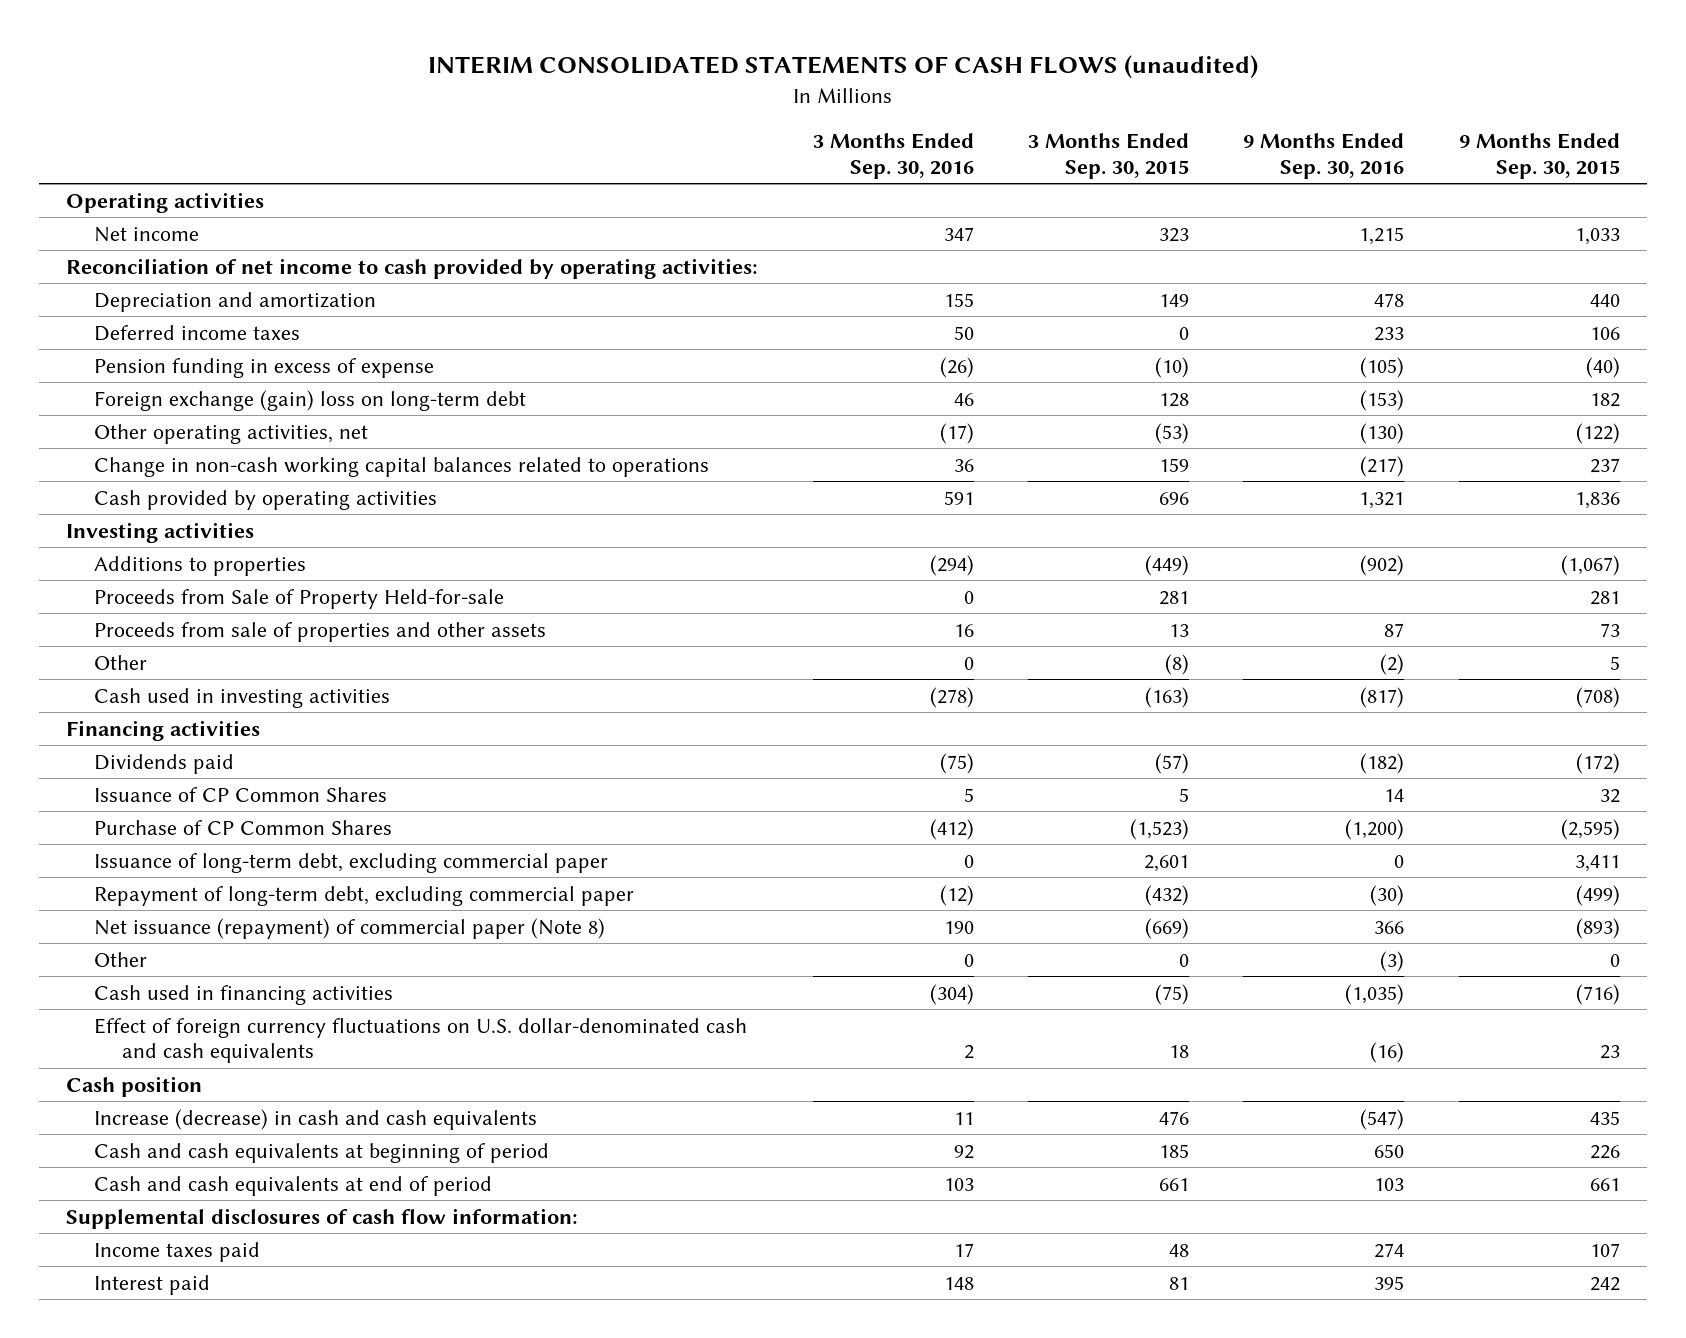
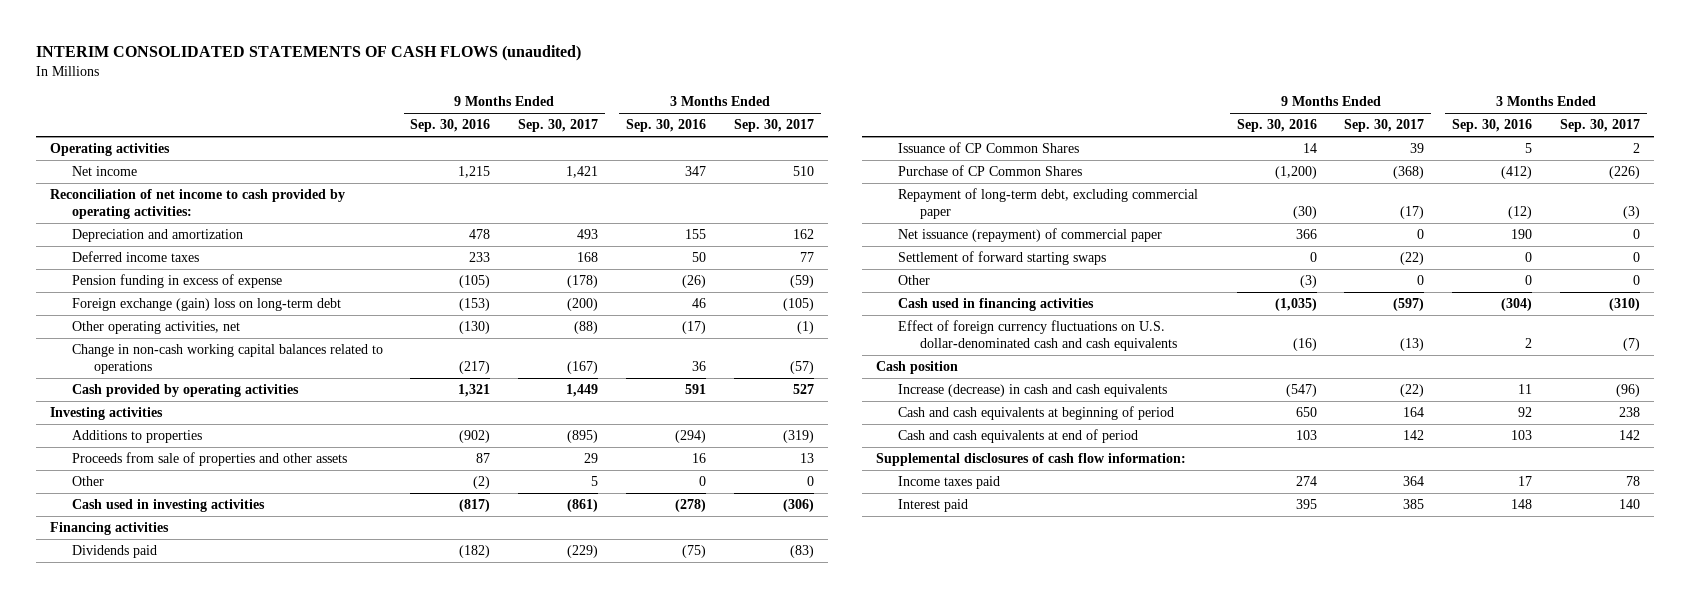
- | 3 Months Ended Sep. 30, 2016 | 3 Months Ended Sep. 30, 2015 | 9 Months Ended Sep. 30, 2016 | 9 Months Ended Sep. 30, 2015
+ | 9 Months Ended Sep. 30, 2016 | 9 Months Ended Sep. 30, 2017 | 3 Months Ended Sep. 30, 2016 | 3 Months Ended Sep. 30, 2017
- Proceeds from Sale of Property Held-for-sale | 0 | 281 | | 281
- Issuance of long-term debt, excluding commercial paper | 0 | 2,601 | 0 | 3,411
- Net issuance (repayment) of commercial paper (Note 8) | 190 | (669) | 366 | (893)
+ Net issuance (repayment) of commercial paper | 366 | 0 | 190 | 0
+ Settlement of forward starting swaps | 0 | (22) | 0 | 0

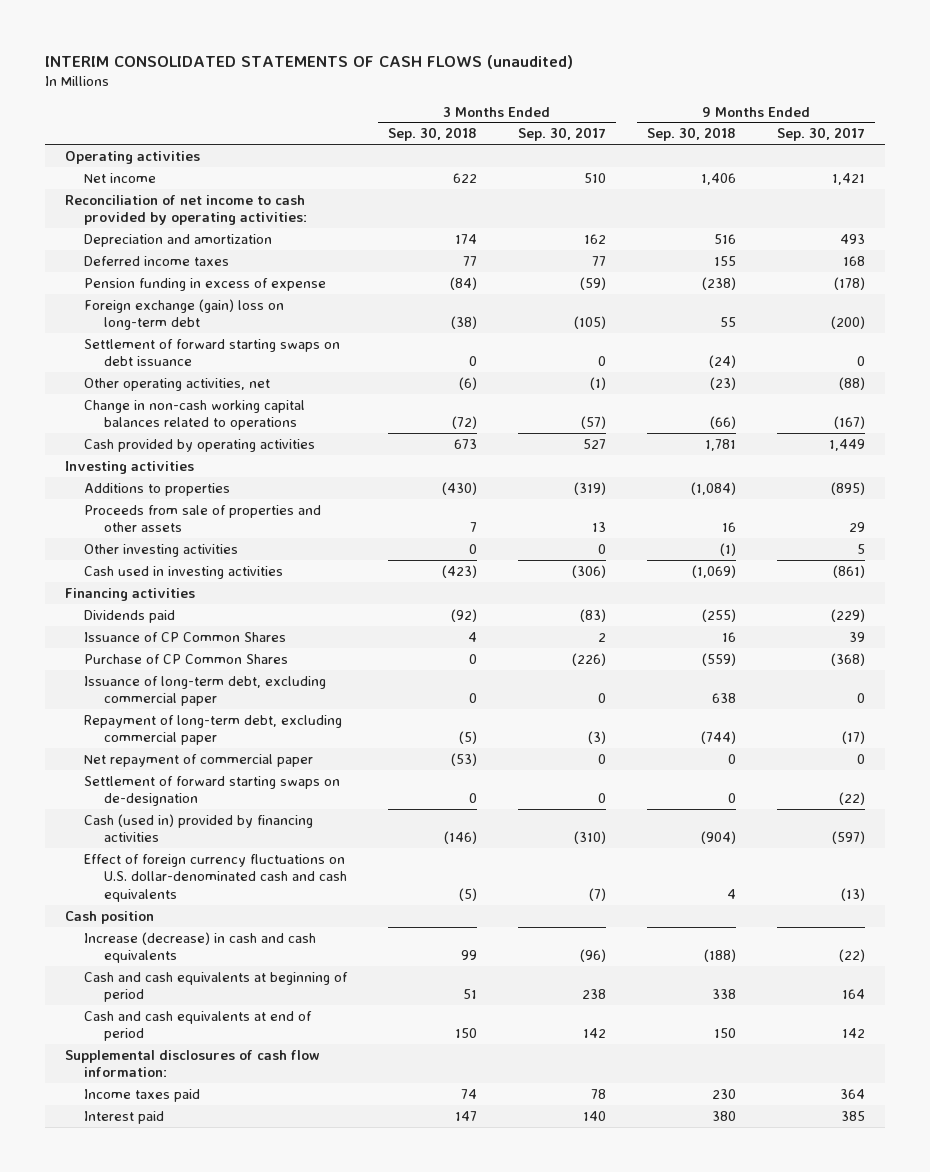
- | 9 Months Ended Sep. 30, 2016 | 9 Months Ended Sep. 30, 2017 | 3 Months Ended Sep. 30, 2016 | 3 Months Ended Sep. 30, 2017
+ | 3 Months Ended Sep. 30, 2018 | 3 Months Ended Sep. 30, 2017 | 9 Months Ended Sep. 30, 2018 | 9 Months Ended Sep. 30, 2017
+ Settlement of forward starting swaps on debt issuance | 0 | 0 | (24) | 0
- Other | (2) | 5 | 0 | 0
+ Other investing activities | 0 | 0 | (1) | 5
+ Issuance of long-term debt, excluding commercial paper | 0 | 0 | 638 | 0
- Net issuance (repayment) of commercial paper | 366 | 0 | 190 | 0
- Settlement of forward starting swaps | 0 | (22) | 0 | 0
- Other | (3) | 0 | 0 | 0
- Cash used in financing activities | (1,035) | (597) | (304) | (310)
+ Net repayment of commercial paper | (53) | 0 | 0 | 0
+ Settlement of forward starting swaps on de-designation | 0 | 0 | 0 | (22)
+ Cash (used in) provided by financing activities | (146) | (310) | (904) | (597)

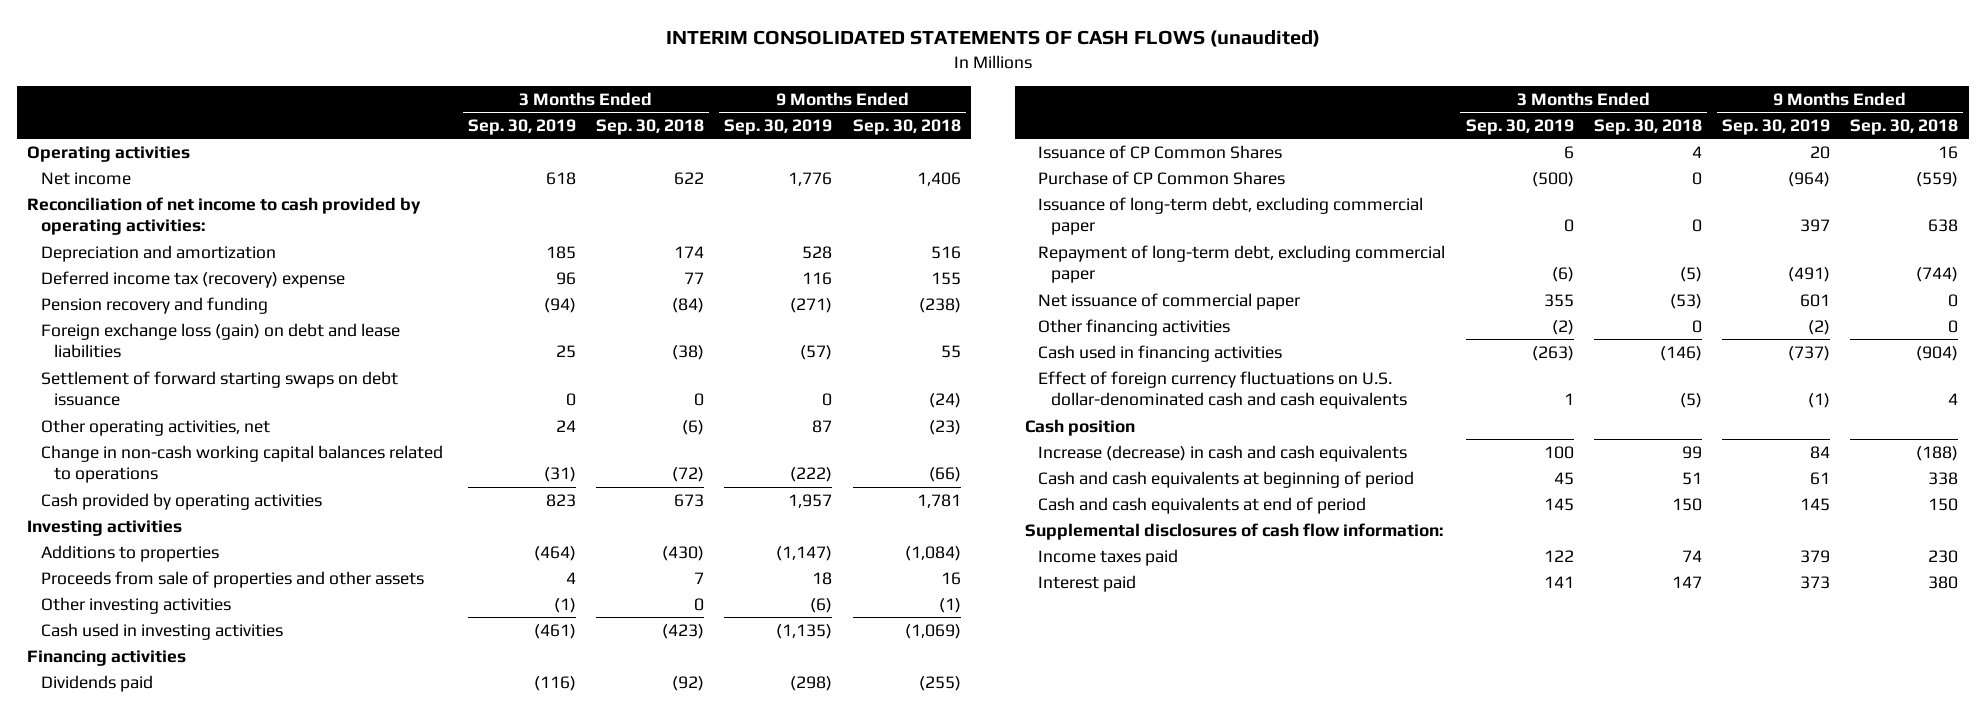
- | 3 Months Ended Sep. 30, 2018 | 3 Months Ended Sep. 30, 2017 | 9 Months Ended Sep. 30, 2018 | 9 Months Ended Sep. 30, 2017
+ | 3 Months Ended Sep. 30, 2019 | 3 Months Ended Sep. 30, 2018 | 9 Months Ended Sep. 30, 2019 | 9 Months Ended Sep. 30, 2018
- Deferred income taxes | 77 | 77 | 155 | 168
- Pension funding in excess of expense | (84) | (59) | (238) | (178)
- Foreign exchange (gain) loss on long-term debt | (38) | (105) | 55 | (200)
+ Deferred income tax (recovery) expense | 96 | 77 | 116 | 155
+ Pension recovery and funding | (94) | (84) | (271) | (238)
+ Foreign exchange loss (gain) on debt and lease liabilities | 25 | (38) | (57) | 55
- Net repayment of commercial paper | (53) | 0 | 0 | 0
- Settlement of forward starting swaps on de-designation | 0 | 0 | 0 | (22)
- Cash (used in) provided by financing activities | (146) | (310) | (904) | (597)
+ Net issuance of commercial paper | 355 | (53) | 601 | 0
+ Other financing activities | (2) | 0 | (2) | 0
+ Cash used in financing activities | (263) | (146) | (737) | (904)

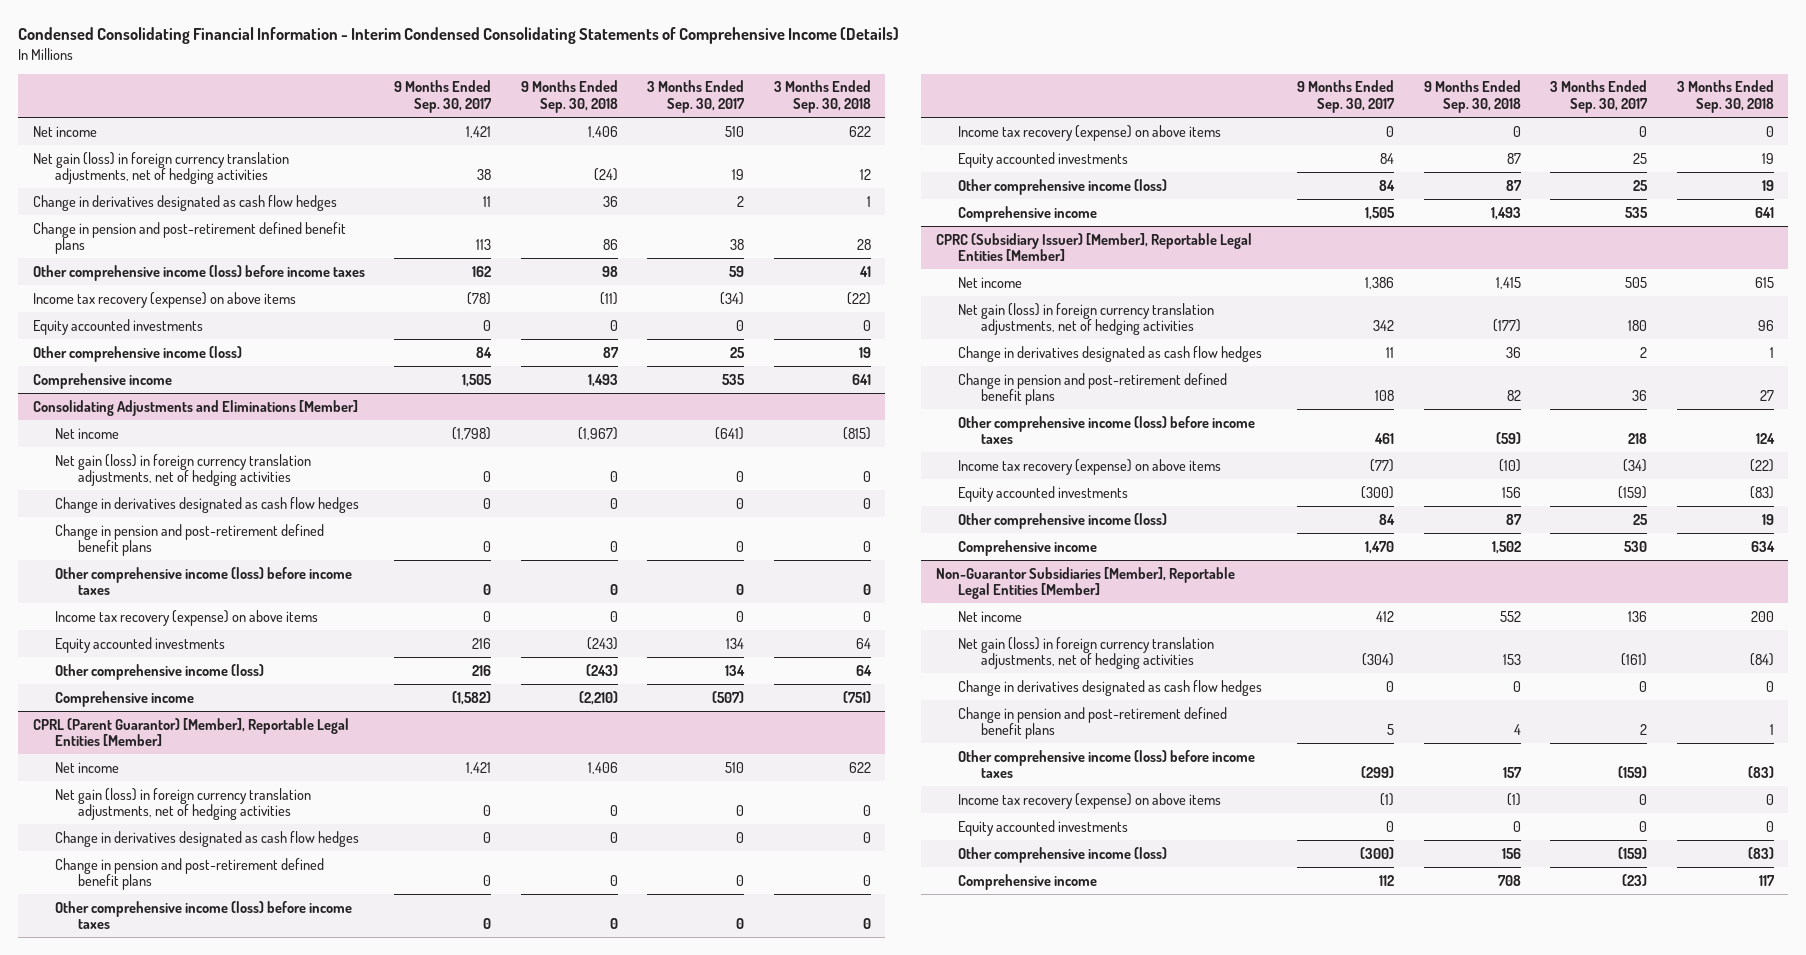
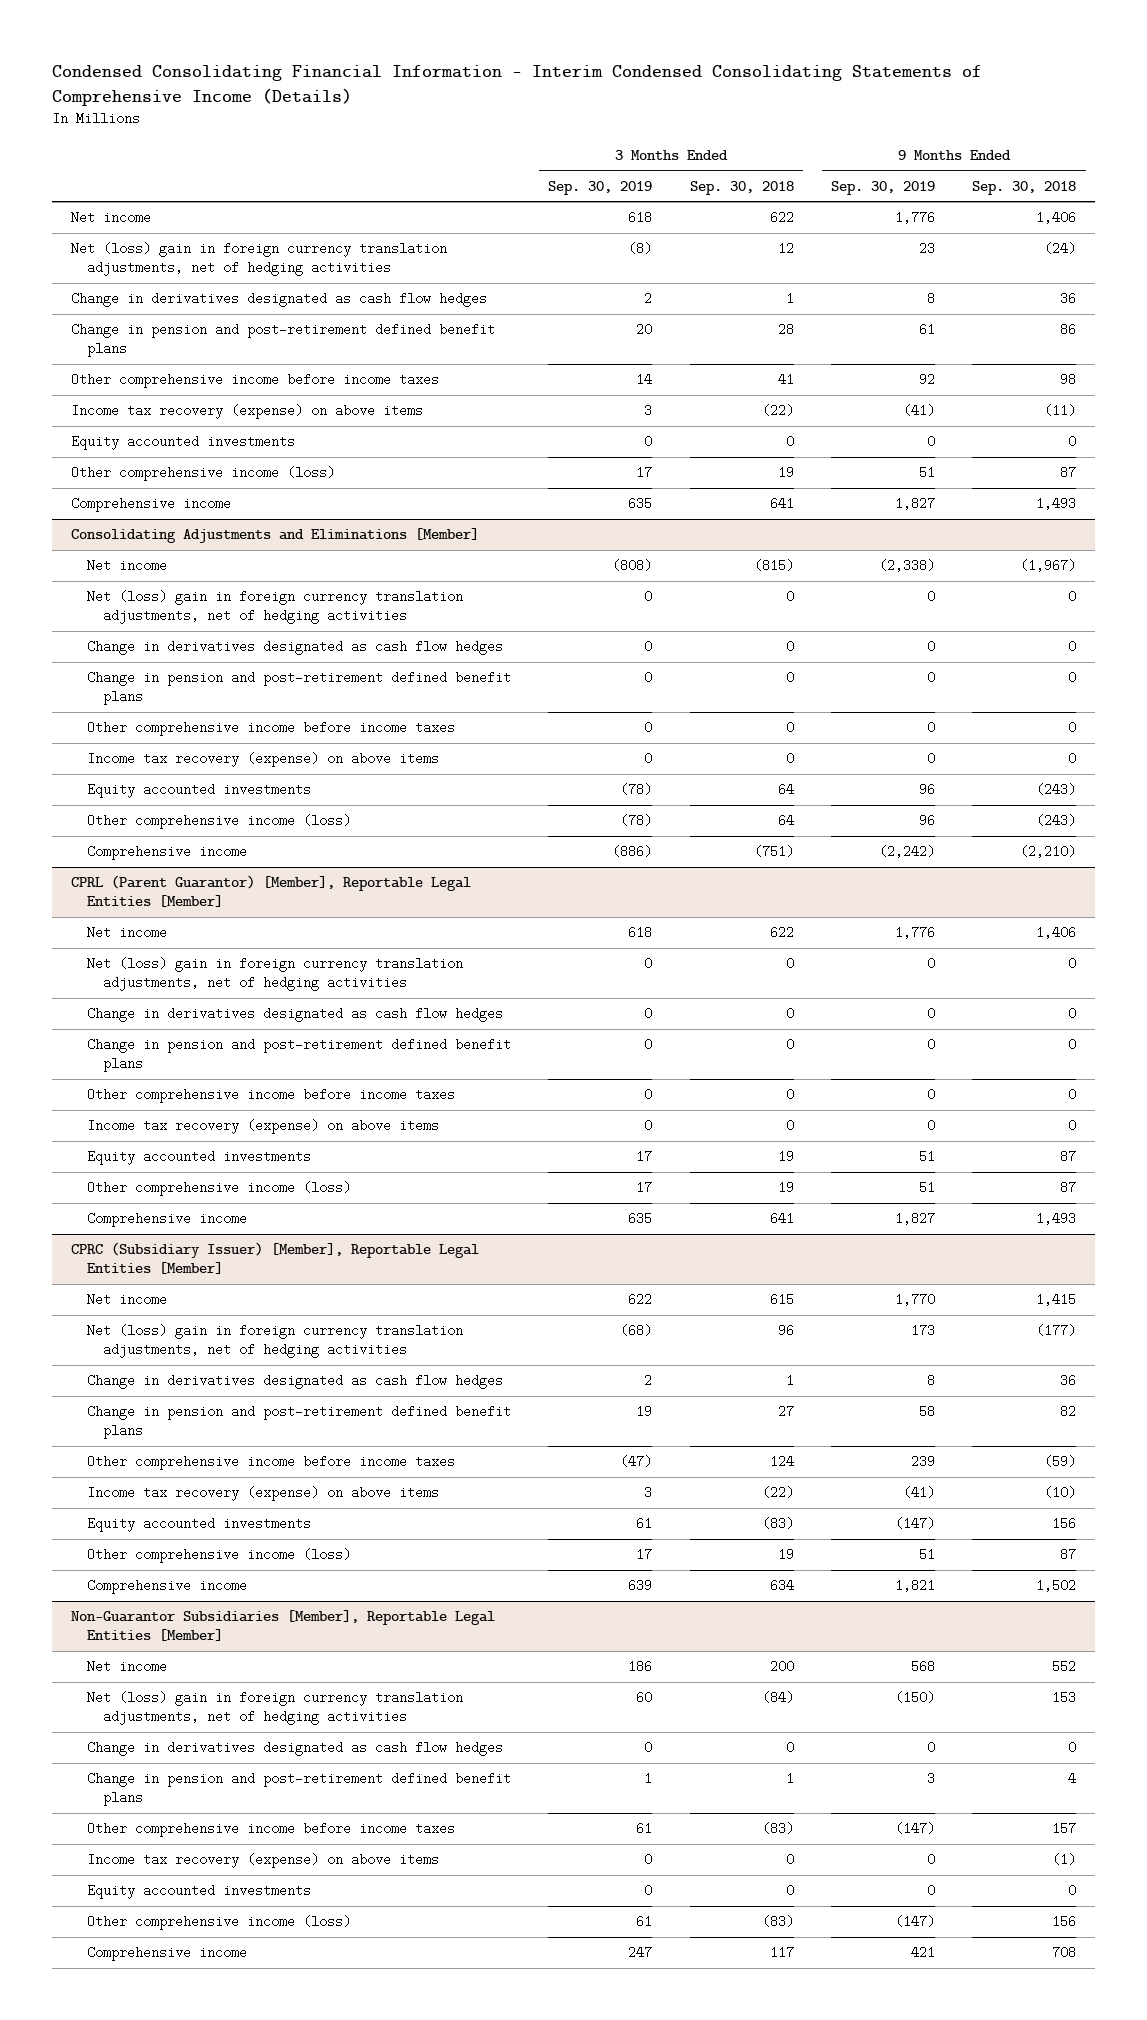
- | 9 Months Ended Sep. 30, 2017 | 9 Months Ended Sep. 30, 2018 | 3 Months Ended Sep. 30, 2017 | 3 Months Ended Sep. 30, 2018
+ | 3 Months Ended Sep. 30, 2019 | 3 Months Ended Sep. 30, 2018 | 9 Months Ended Sep. 30, 2019 | 9 Months Ended Sep. 30, 2018
- Net gain (loss) in foreign currency translation adjustments, net of hedging activities | 38 | (24) | 19 | 12
+ Net (loss) gain in foreign currency translation adjustments, net of hedging activities | (8) | 12 | 23 | (24)
- Other comprehensive income (loss) before income taxes | 162 | 98 | 59 | 41
+ Other comprehensive income before income taxes | 14 | 41 | 92 | 98
@ Consolidating Adjustments and Eliminations [Member]
- Net gain (loss) in foreign currency translation adjustments, net of hedging activities | 0 | 0 | 0 | 0
+ Net (loss) gain in foreign currency translation adjustments, net of hedging activities | 0 | 0 | 0 | 0
- Other comprehensive income (loss) before income taxes | 0 | 0 | 0 | 0
+ Other comprehensive income before income taxes | 0 | 0 | 0 | 0
@ CPRL (Parent Guarantor) [Member], Reportable Legal Entities [Member]
- Net gain (loss) in foreign currency translation adjustments, net of hedging activities | 0 | 0 | 0 | 0
+ Net (loss) gain in foreign currency translation adjustments, net of hedging activities | 0 | 0 | 0 | 0
- Other comprehensive income (loss) before income taxes | 0 | 0 | 0 | 0
+ Other comprehensive income before income taxes | 0 | 0 | 0 | 0
@ CPRC (Subsidiary Issuer) [Member], Reportable Legal Entities [Member]
- Net gain (loss) in foreign currency translation adjustments, net of hedging activities | 342 | (177) | 180 | 96
+ Net (loss) gain in foreign currency translation adjustments, net of hedging activities | (68) | 96 | 173 | (177)
- Other comprehensive income (loss) before income taxes | 461 | (59) | 218 | 124
+ Other comprehensive income before income taxes | (47) | 124 | 239 | (59)
@ Non-Guarantor Subsidiaries [Member], Reportable Legal Entities [Member]
- Net gain (loss) in foreign currency translation adjustments, net of hedging activities | (304) | 153 | (161) | (84)
+ Net (loss) gain in foreign currency translation adjustments, net of hedging activities | 60 | (84) | (150) | 153
- Other comprehensive income (loss) before income taxes | (299) | 157 | (159) | (83)
+ Other comprehensive income before income taxes | 61 | (83) | (147) | 157

